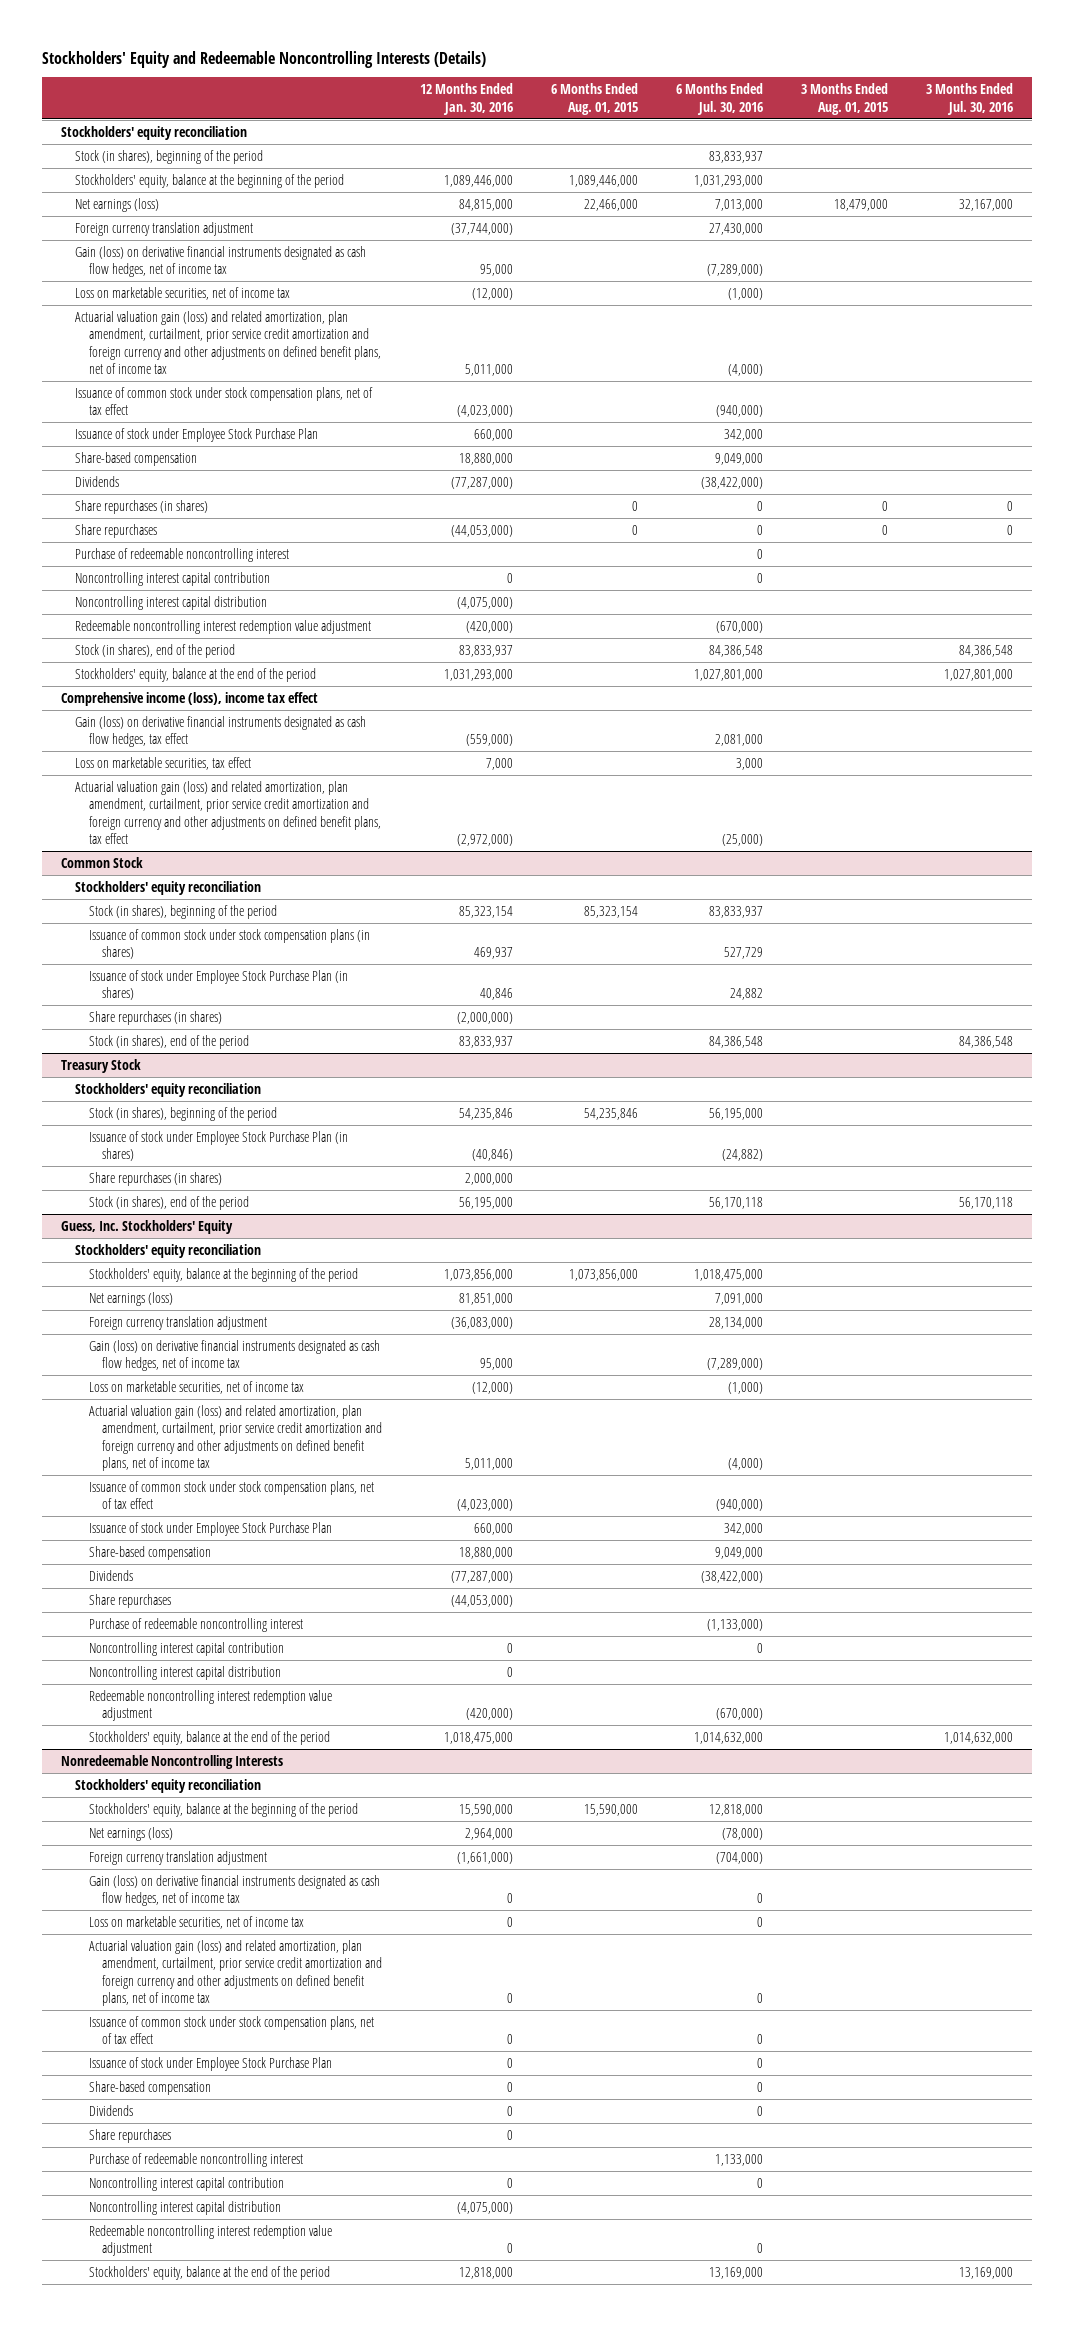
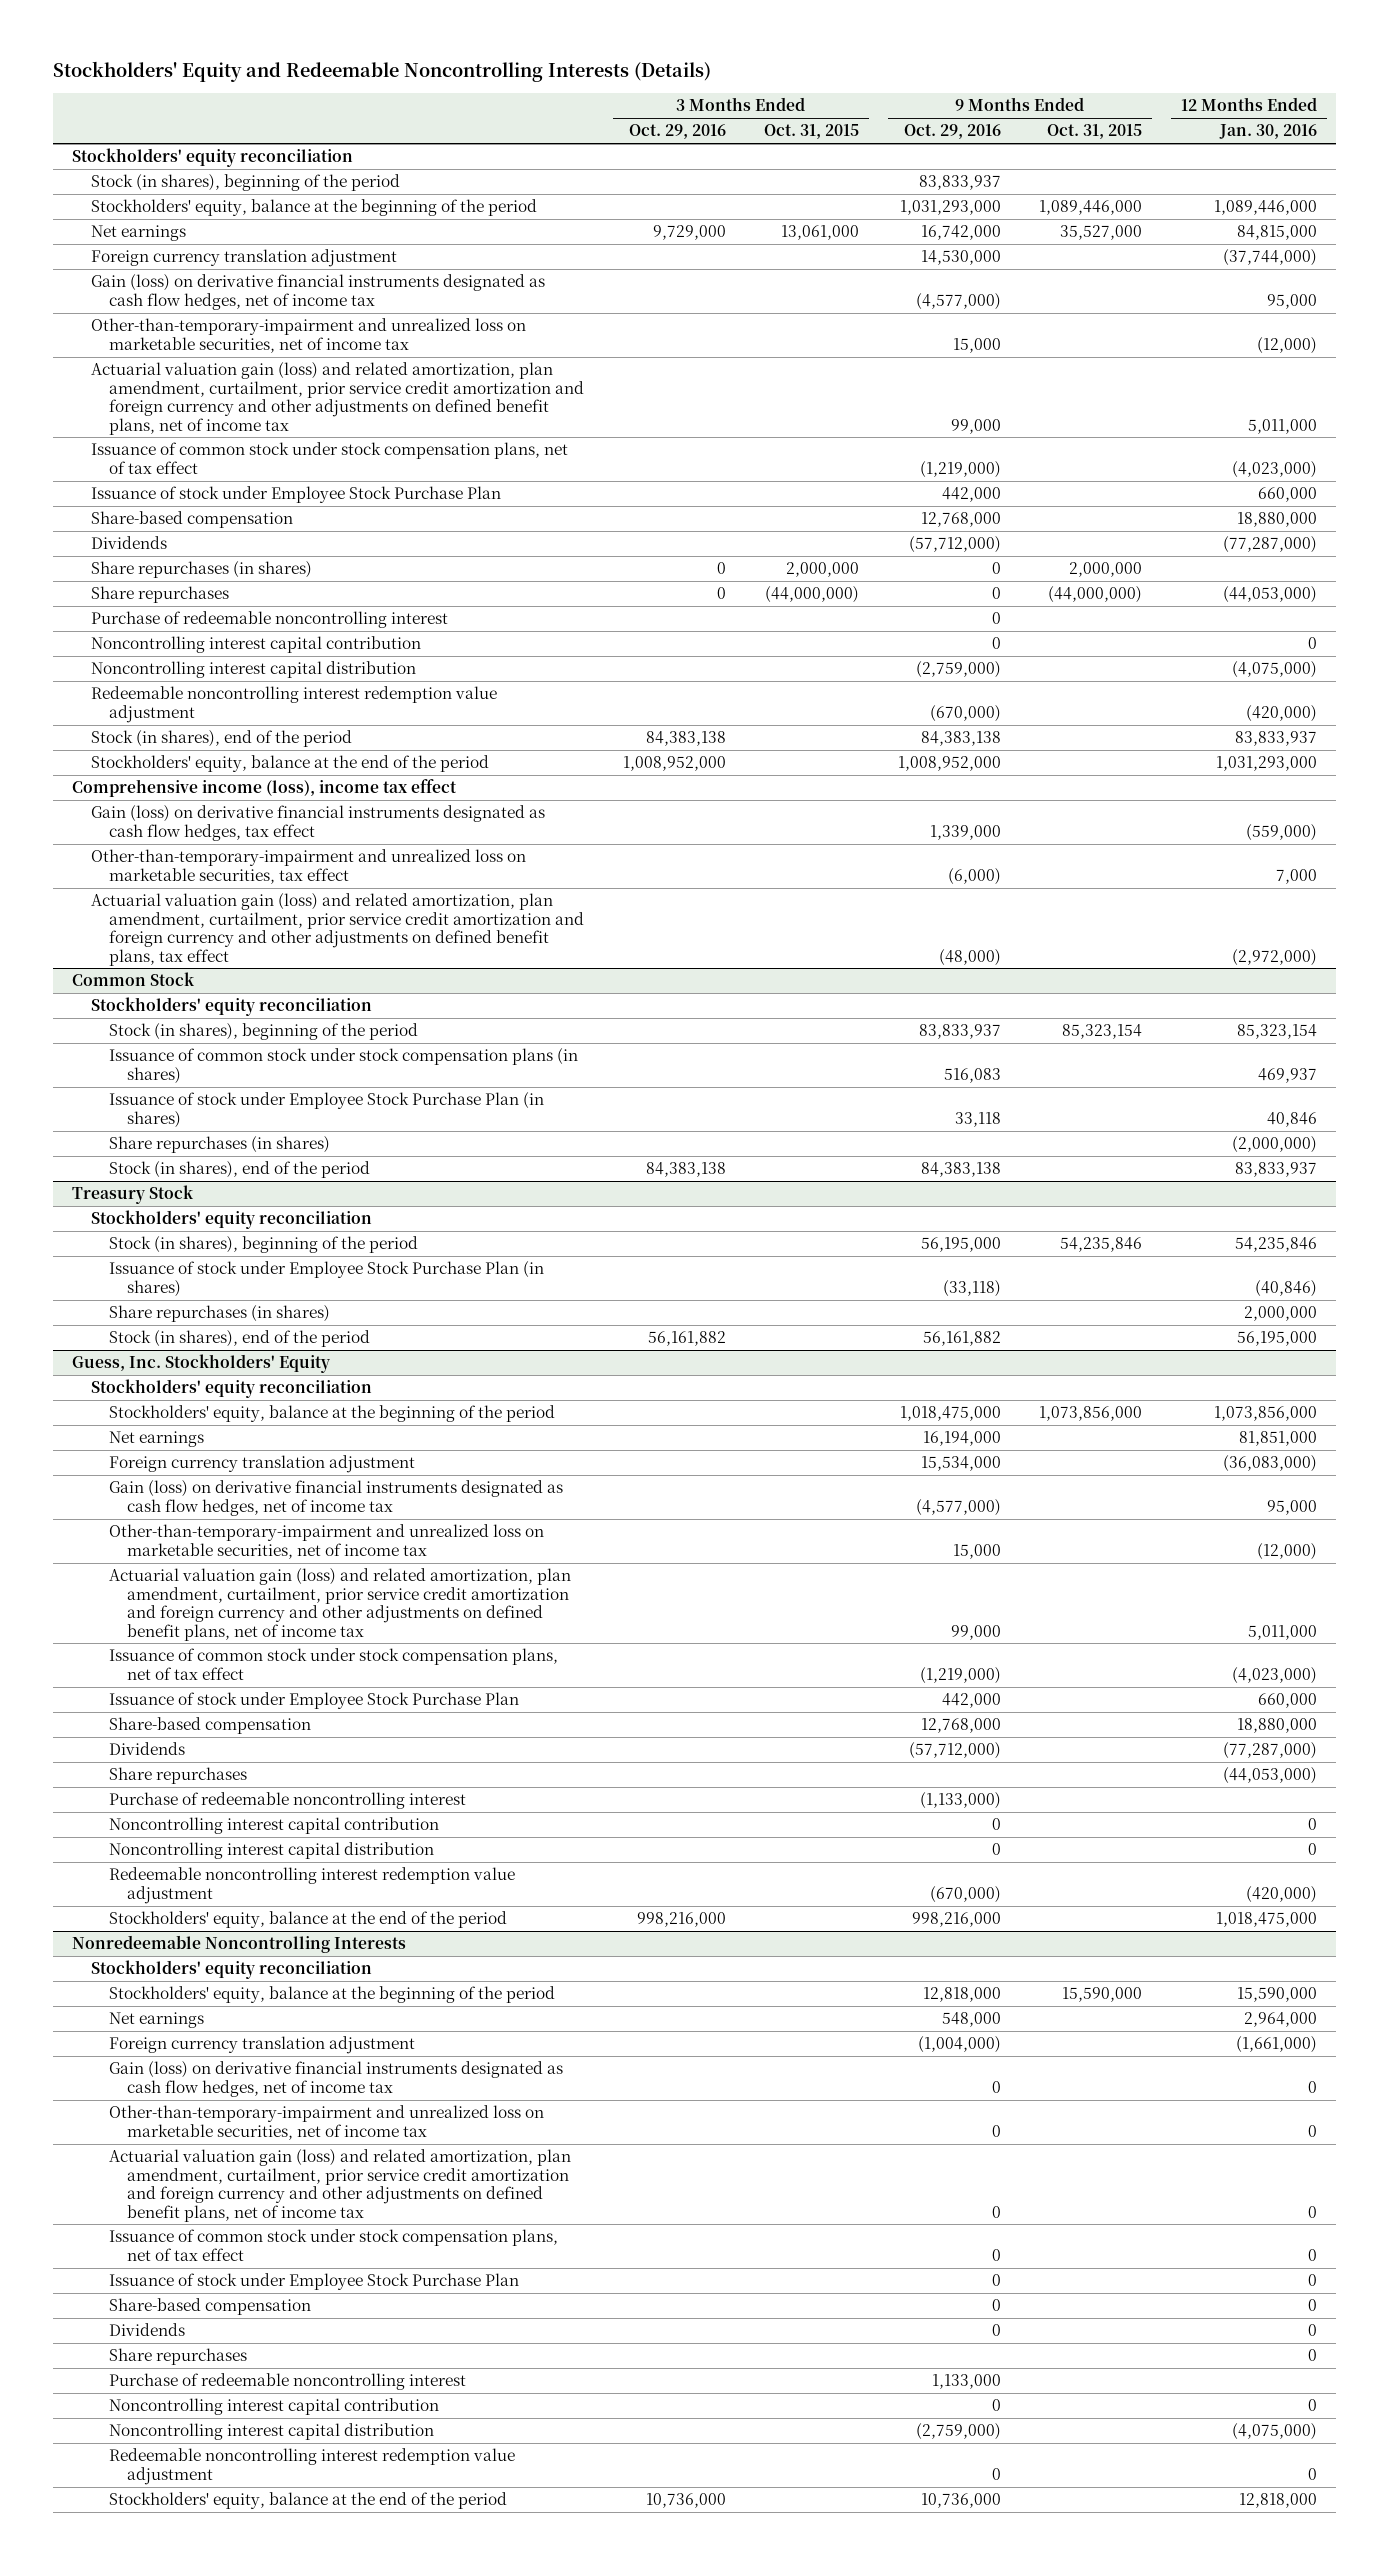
- | 12 Months Ended Jan. 30, 2016 | 6 Months Ended Aug. 01, 2015 | 6 Months Ended Jul. 30, 2016 | 3 Months Ended Aug. 01, 2015 | 3 Months Ended Jul. 30, 2016
+ | 3 Months Ended Oct. 29, 2016 | 3 Months Ended Oct. 31, 2015 | 9 Months Ended Oct. 29, 2016 | 9 Months Ended Oct. 31, 2015 | 12 Months Ended Jan. 30, 2016
- Net earnings (loss) | 84,815,000 | 22,466,000 | 7,013,000 | 18,479,000 | 32,167,000
+ Net earnings | 9,729,000 | 13,061,000 | 16,742,000 | 35,527,000 | 84,815,000
- Loss on marketable securities, net of income tax | (12,000) | | (1,000) | |
+ Other-than-temporary-impairment and unrealized loss on marketable securities, net of income tax | | | 15,000 | | (12,000)
- Loss on marketable securities, tax effect | 7,000 | | 3,000 | |
+ Other-than-temporary-impairment and unrealized loss on marketable securities, tax effect | | | (6,000) | | 7,000
@ Guess, Inc. Stockholders' Equity
- Net earnings (loss) | 81,851,000 | | 7,091,000 | |
+ Net earnings | | | 16,194,000 | | 81,851,000
- Loss on marketable securities, net of income tax | (12,000) | | (1,000) | |
+ Other-than-temporary-impairment and unrealized loss on marketable securities, net of income tax | | | 15,000 | | (12,000)
@ Nonredeemable Noncontrolling Interests
- Net earnings (loss) | 2,964,000 | | (78,000) | |
+ Net earnings | | | 548,000 | | 2,964,000
- Loss on marketable securities, net of income tax | 0 | | 0 | |
+ Other-than-temporary-impairment and unrealized loss on marketable securities, net of income tax | | | 0 | | 0

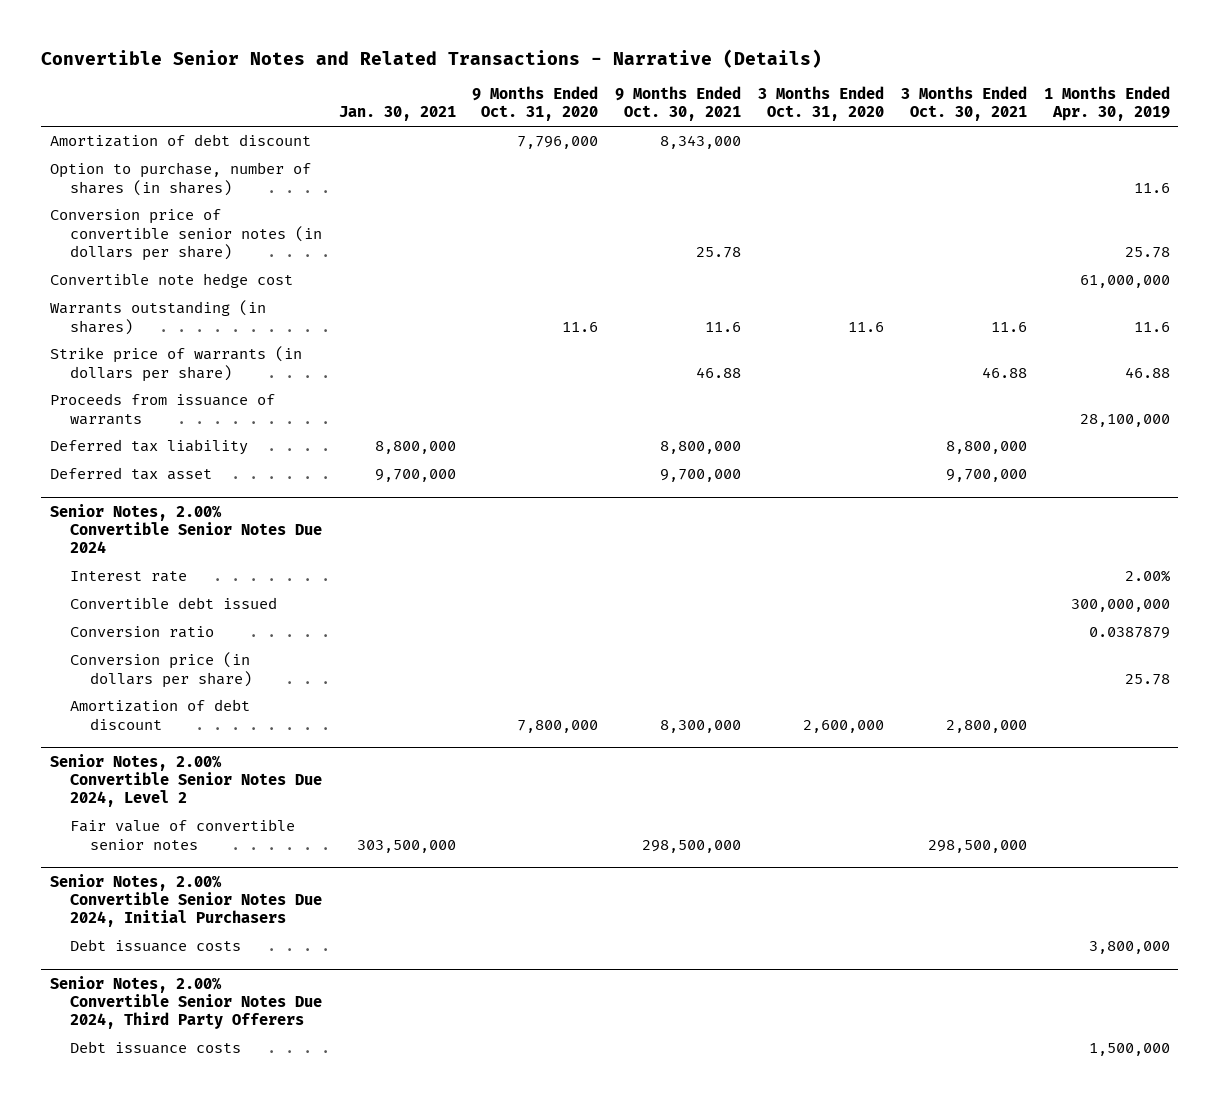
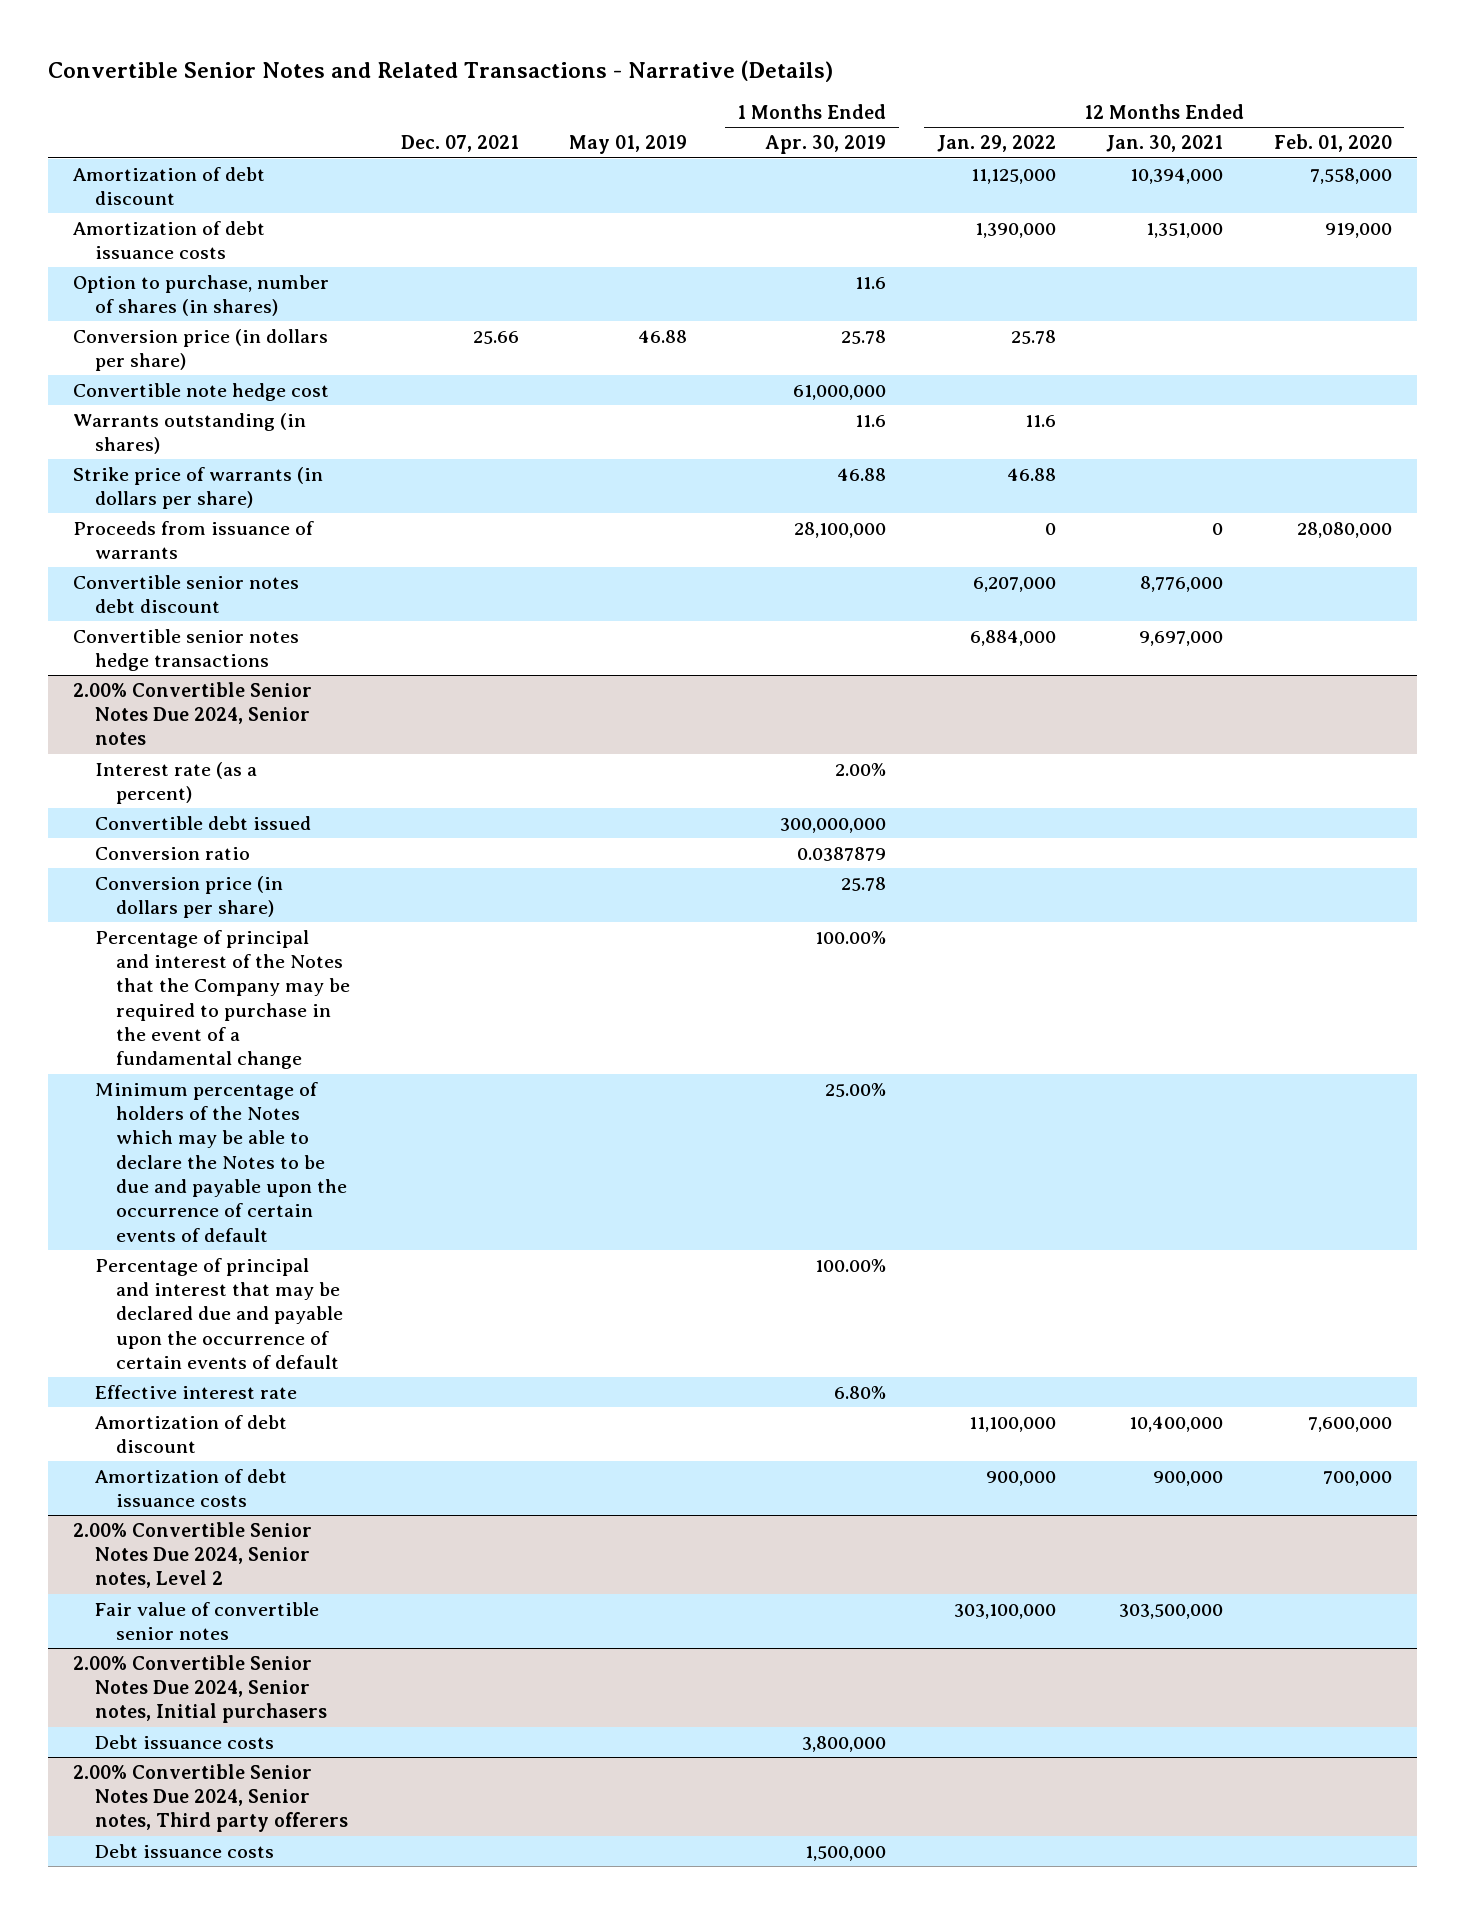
- | Jan. 30, 2021 | 9 Months Ended Oct. 31, 2020 | 9 Months Ended Oct. 30, 2021 | 3 Months Ended Oct. 31, 2020 | 3 Months Ended Oct. 30, 2021 | 1 Months Ended Apr. 30, 2019
+ | Dec. 07, 2021 | May 01, 2019 | 1 Months Ended Apr. 30, 2019 | 12 Months Ended Jan. 29, 2022 | 12 Months Ended Jan. 30, 2021 | 12 Months Ended Feb. 01, 2020
+ Amortization of debt issuance costs | | | | 1,390,000 | 1,351,000 | 919,000
- Conversion price of convertible senior notes (in dollars per share) | | | 25.78 | | | 25.78
+ Conversion price (in dollars per share) | 25.66 | 46.88 | 25.78 | 25.78 | |
- Deferred tax liability | 8,800,000 | | 8,800,000 | | 8,800,000 |
- Deferred tax asset | 9,700,000 | | 9,700,000 | | 9,700,000 |
- Senior Notes, 2.00% Convertible Senior Notes Due 2024
- Interest rate | | | | | | 2.00%
+ Convertible senior notes debt discount | | | | 6,207,000 | 8,776,000 |
+ Convertible senior notes hedge transactions | | | | 6,884,000 | 9,697,000 |
+ 2.00% Convertible Senior Notes Due 2024, Senior notes
+ Interest rate (as a percent) | | | 2.00% | | |
+ Percentage of principal and interest of the Notes that the Company may be required to purchase in the event of a fundamental change | | | 100.00% | | |
+ Minimum percentage of holders of the Notes which may be able to declare the Notes to be due and payable upon the occurrence of certain events of default | | | 25.00% | | |
+ Percentage of principal and interest that may be declared due and payable upon the occurrence of certain events of default | | | 100.00% | | |
+ Effective interest rate | | | 6.80% | | |
- Senior Notes, 2.00% Convertible Senior Notes Due 2024, Level 2
+ Amortization of debt issuance costs | | | | 900,000 | 900,000 | 700,000
+ 2.00% Convertible Senior Notes Due 2024, Senior notes, Level 2
- Senior Notes, 2.00% Convertible Senior Notes Due 2024, Initial Purchasers
+ 2.00% Convertible Senior Notes Due 2024, Senior notes, Initial purchasers
- Senior Notes, 2.00% Convertible Senior Notes Due 2024, Third Party Offerers
+ 2.00% Convertible Senior Notes Due 2024, Senior notes, Third party offerers

